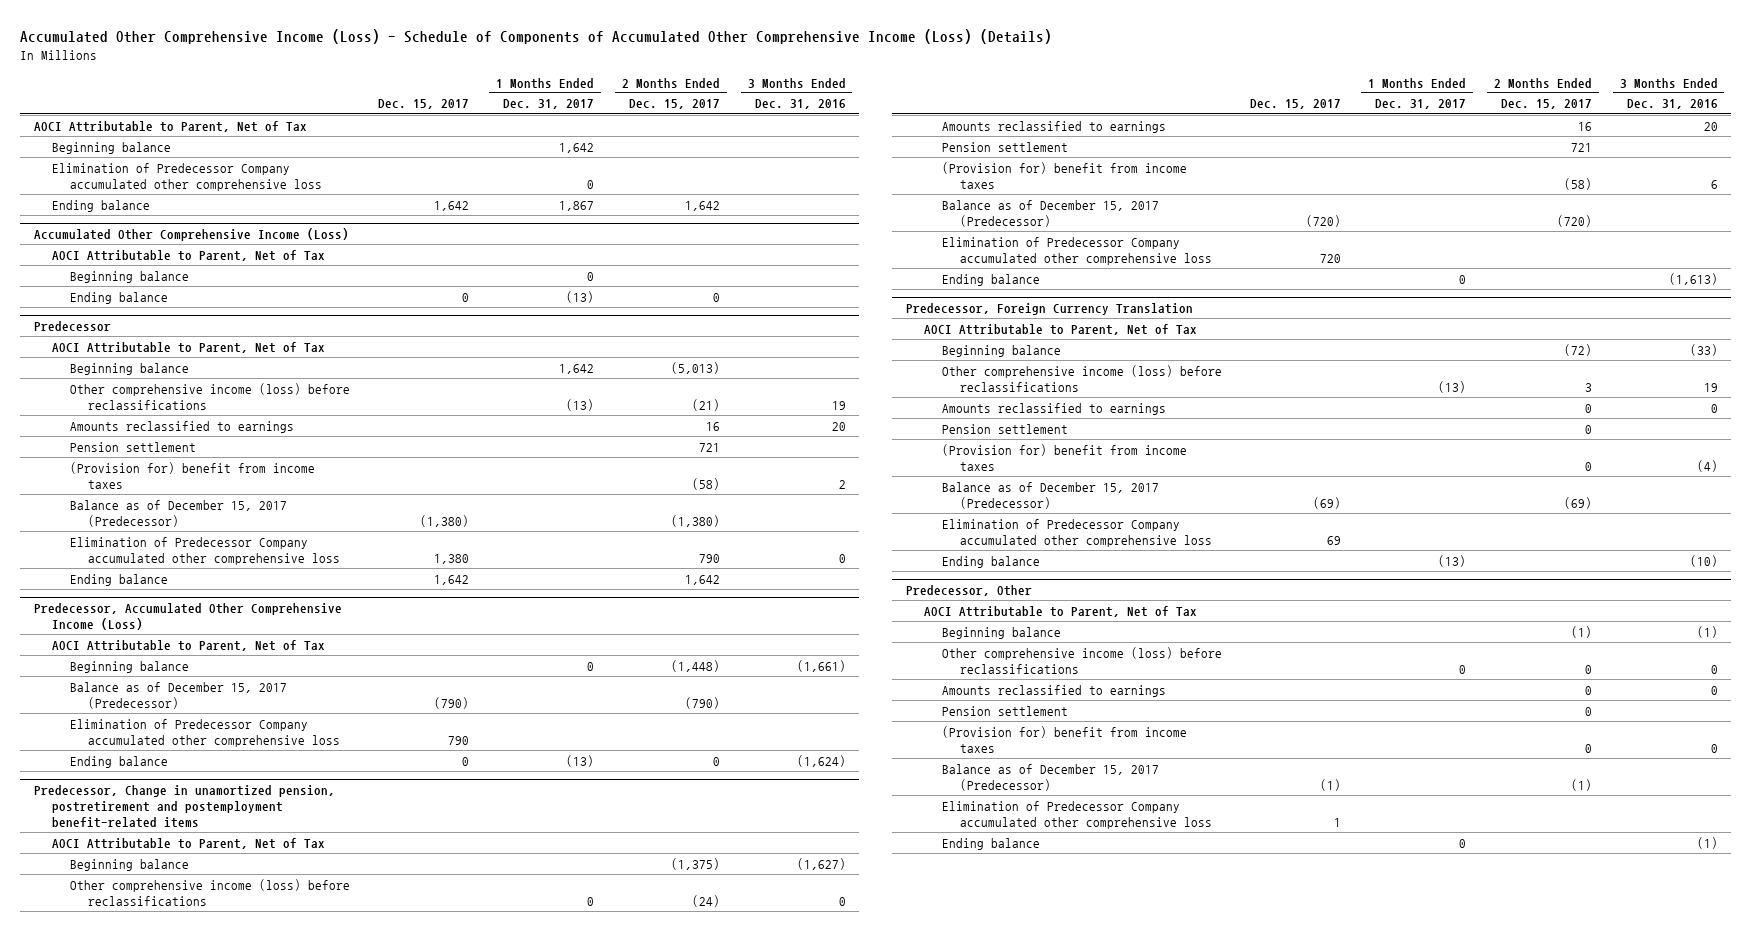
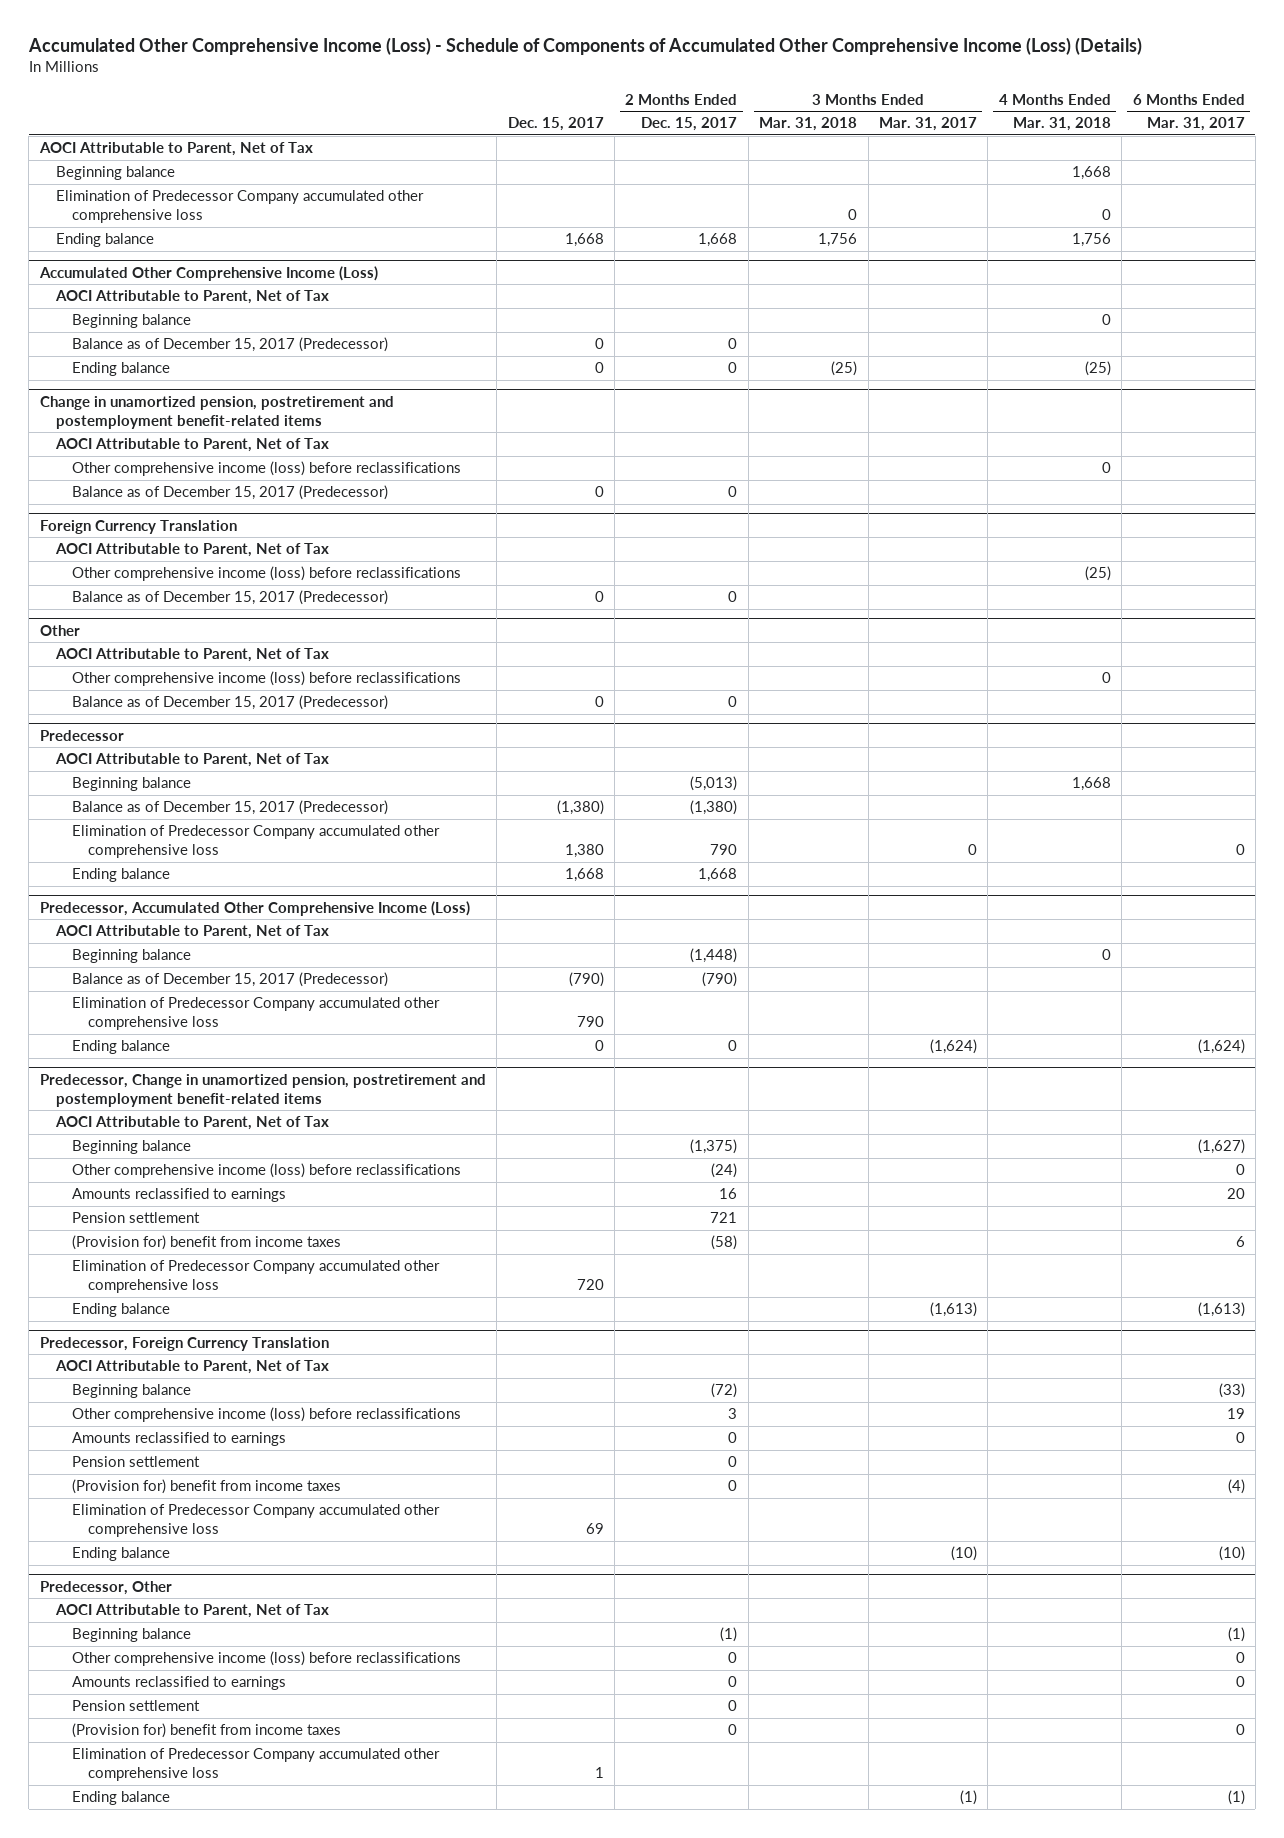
- | Dec. 15, 2017 | 1 Months Ended Dec. 31, 2017 | 2 Months Ended Dec. 15, 2017 | 3 Months Ended Dec. 31, 2016
+ | Dec. 15, 2017 | 2 Months Ended Dec. 15, 2017 | 3 Months Ended Mar. 31, 2018 | 3 Months Ended Mar. 31, 2017 | 4 Months Ended Mar. 31, 2018 | 6 Months Ended Mar. 31, 2017
- Ending balance | 1,642 | 1,867 | 1,642 |
+ Ending balance | 1,668 | 1,668 | 1,756 | | 1,756 |
@ Accumulated Other Comprehensive Income (Loss)
+ Balance as of December 15, 2017 (Predecessor) | 0 | 0 | | | |
+ Change in unamortized pension, postretirement and postemployment benefit-related items
+ AOCI Attributable to Parent, Net of Tax
+ Other comprehensive income (loss) before reclassifications | | | | | 0 |
+ Balance as of December 15, 2017 (Predecessor) | 0 | 0 | | | |
+ Foreign Currency Translation
+ AOCI Attributable to Parent, Net of Tax
+ Other comprehensive income (loss) before reclassifications | | | | | (25) |
+ Balance as of December 15, 2017 (Predecessor) | 0 | 0 | | | |
+ Other
+ AOCI Attributable to Parent, Net of Tax
+ Other comprehensive income (loss) before reclassifications | | | | | 0 |
+ Balance as of December 15, 2017 (Predecessor) | 0 | 0 | | | |
@ Predecessor
- Other comprehensive income (loss) before reclassifications | | (13) | (21) | 19
- Amounts reclassified to earnings | | | 16 | 20
- Pension settlement | | | 721 |
- (Provision for) benefit from income taxes | | | (58) | 2
- Ending balance | 1,642 | | 1,642 |
+ Ending balance | 1,668 | 1,668 | | | |
@ Predecessor, Change in unamortized pension, postretirement and postemployment benefit-related items
- Balance as of December 15, 2017 (Predecessor) | (720) | | (720) |
@ Predecessor, Foreign Currency Translation
- Balance as of December 15, 2017 (Predecessor) | (69) | | (69) |
@ Predecessor, Other
- Balance as of December 15, 2017 (Predecessor) | (1) | | (1) |

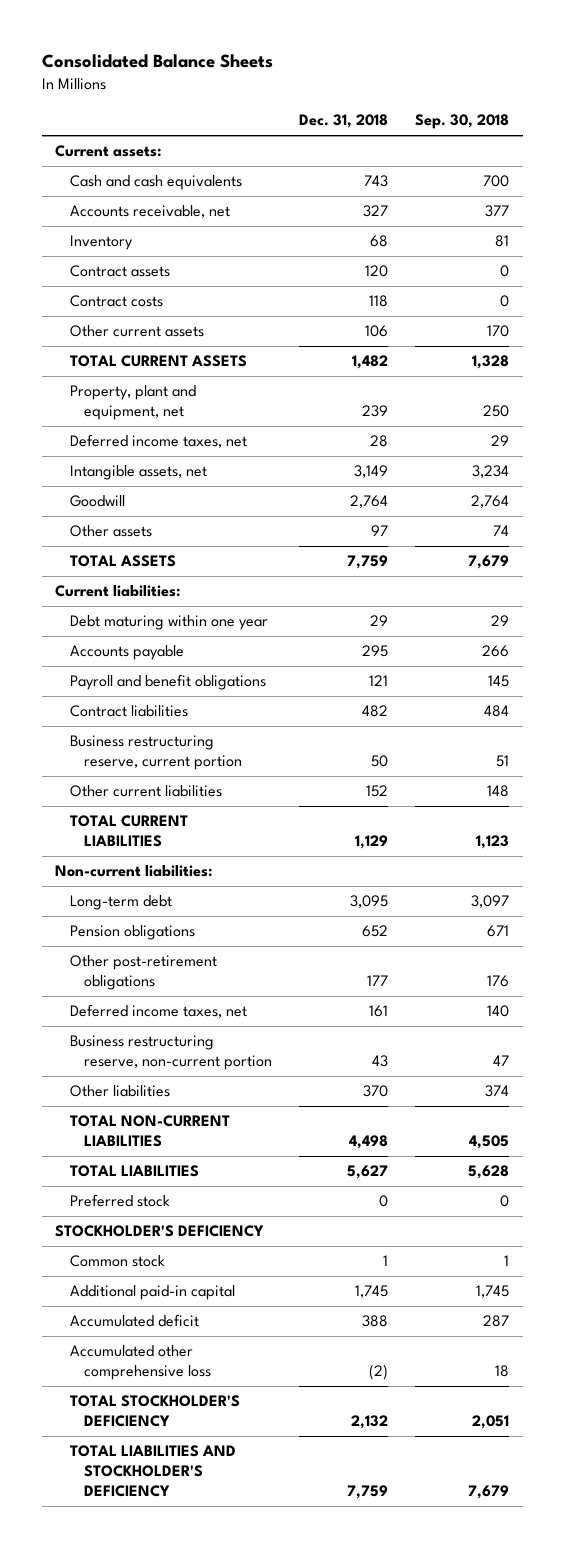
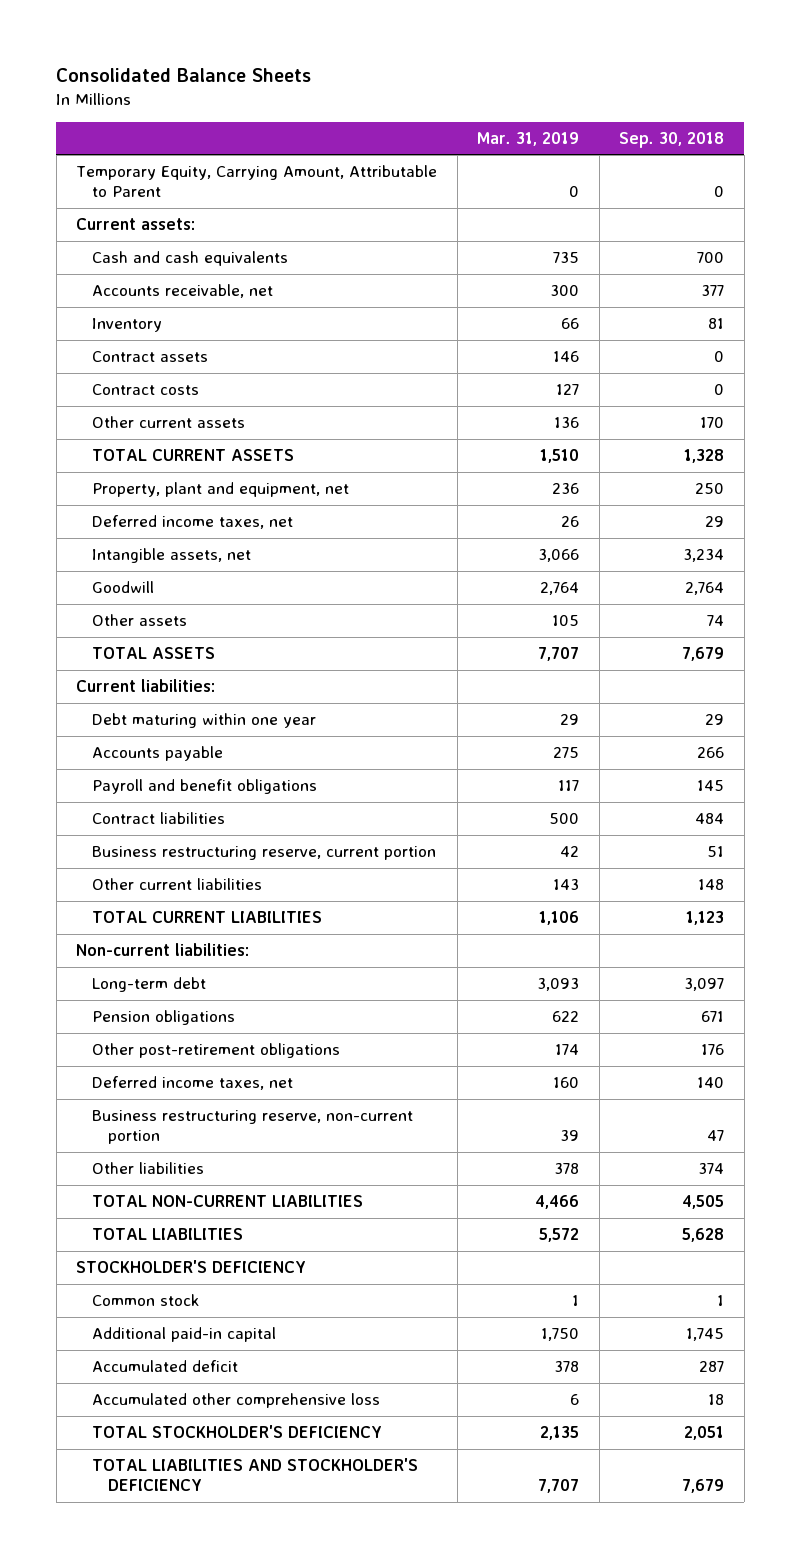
- | Dec. 31, 2018 | Sep. 30, 2018
+ | Mar. 31, 2019 | Sep. 30, 2018
+ Temporary Equity, Carrying Amount, Attributable to Parent | 0 | 0
- Preferred stock | 0 | 0

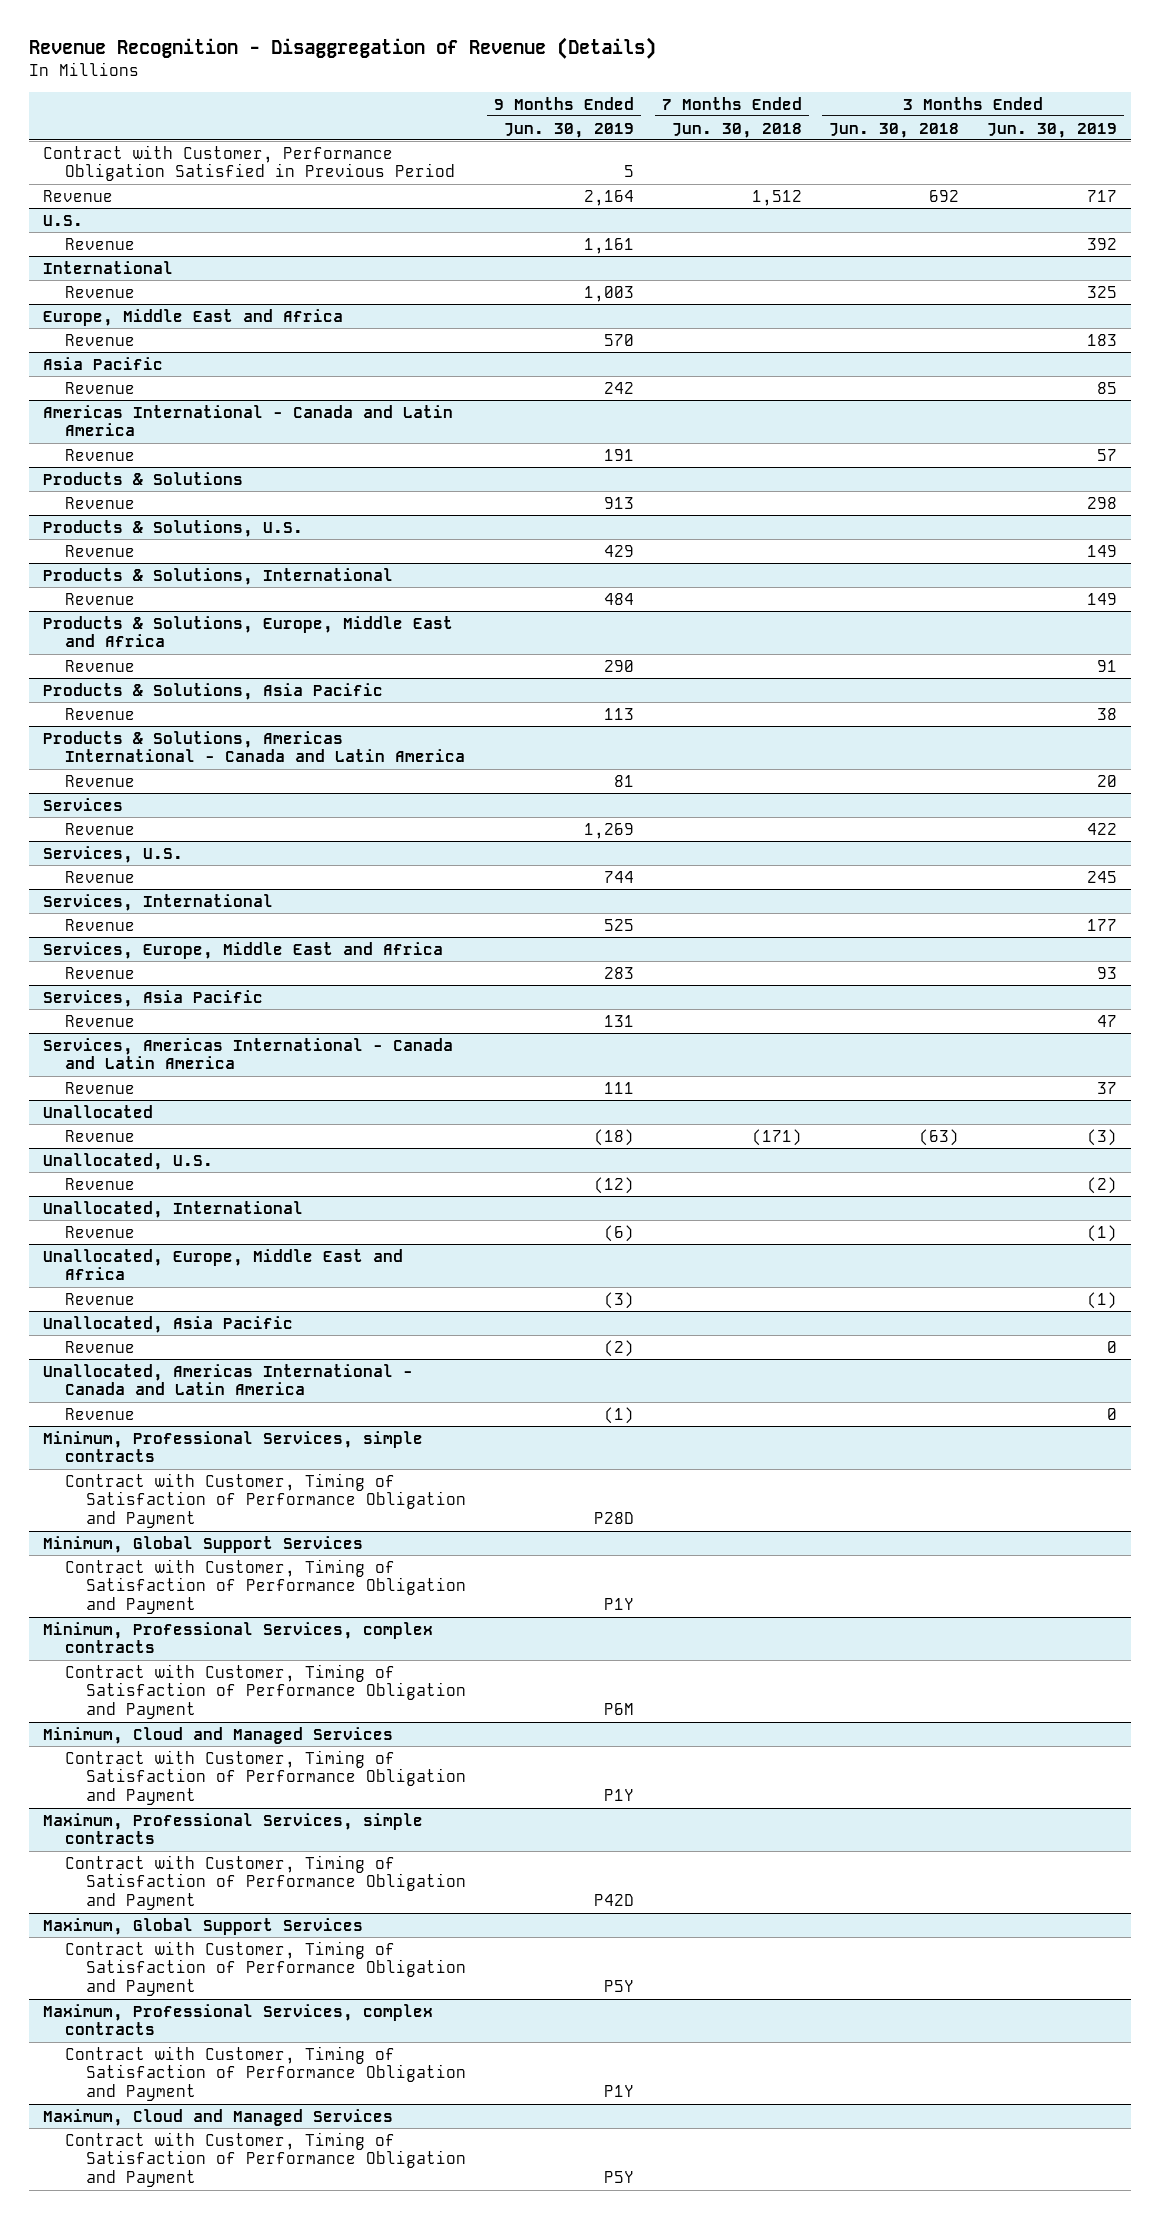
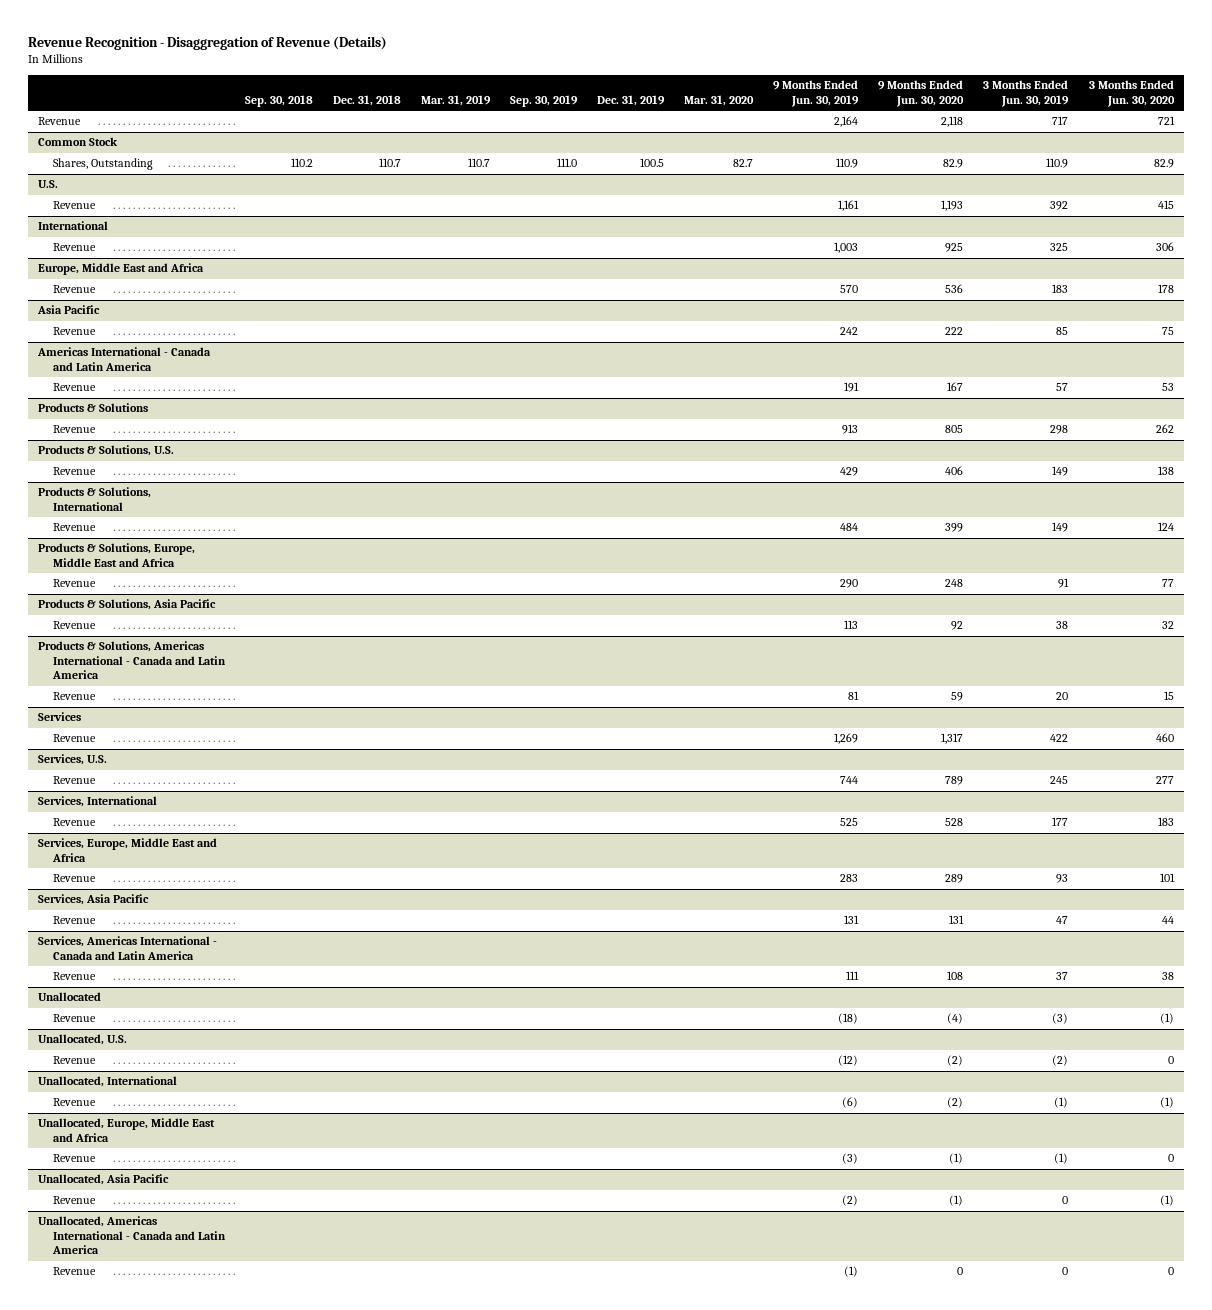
- | 9 Months Ended Jun. 30, 2019 | 7 Months Ended Jun. 30, 2018 | 3 Months Ended Jun. 30, 2018 | 3 Months Ended Jun. 30, 2019
+ | Sep. 30, 2018 | Dec. 31, 2018 | Mar. 31, 2019 | Sep. 30, 2019 | Dec. 31, 2019 | Mar. 31, 2020 | 9 Months Ended Jun. 30, 2019 | 9 Months Ended Jun. 30, 2020 | 3 Months Ended Jun. 30, 2019 | 3 Months Ended Jun. 30, 2020
- Contract with Customer, Performance Obligation Satisfied in Previous Period | 5 | | |
+ Common Stock
+ Shares, Outstanding | 110.2 | 110.7 | 110.7 | 111.0 | 100.5 | 82.7 | 110.9 | 82.9 | 110.9 | 82.9
- Minimum, Professional Services, simple contracts
- Contract with Customer, Timing of Satisfaction of Performance Obligation and Payment | P28D | | |
- Minimum, Global Support Services
- Contract with Customer, Timing of Satisfaction of Performance Obligation and Payment | P1Y | | |
- Minimum, Professional Services, complex contracts
- Contract with Customer, Timing of Satisfaction of Performance Obligation and Payment | P6M | | |
- Minimum, Cloud and Managed Services
- Contract with Customer, Timing of Satisfaction of Performance Obligation and Payment | P1Y | | |
- Maximum, Professional Services, simple contracts
- Contract with Customer, Timing of Satisfaction of Performance Obligation and Payment | P42D | | |
- Maximum, Global Support Services
- Contract with Customer, Timing of Satisfaction of Performance Obligation and Payment | P5Y | | |
- Maximum, Professional Services, complex contracts
- Contract with Customer, Timing of Satisfaction of Performance Obligation and Payment | P1Y | | |
- Maximum, Cloud and Managed Services
- Contract with Customer, Timing of Satisfaction of Performance Obligation and Payment | P5Y | | |

